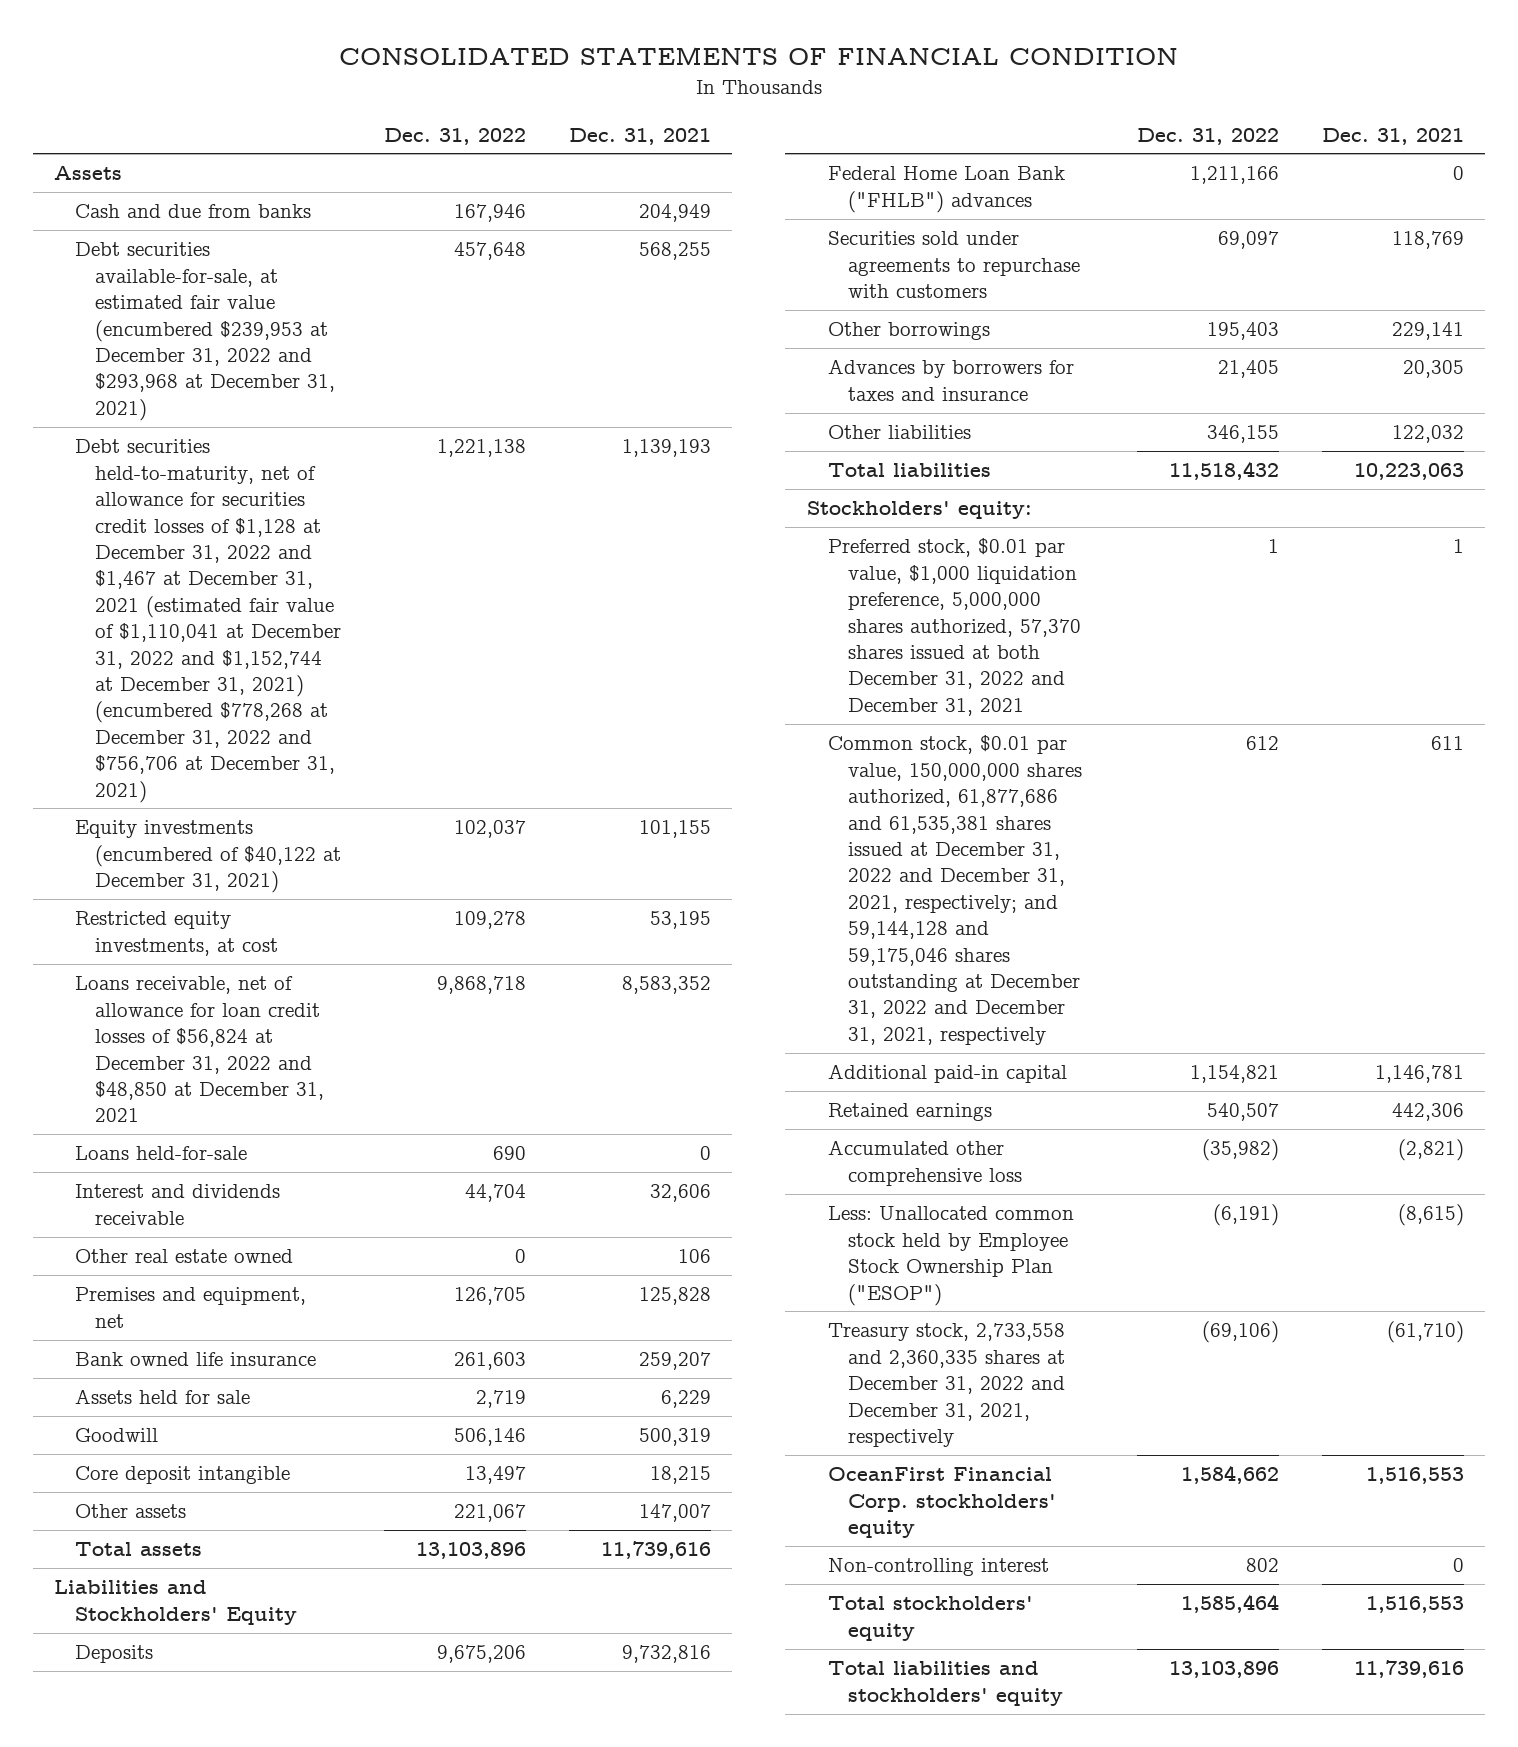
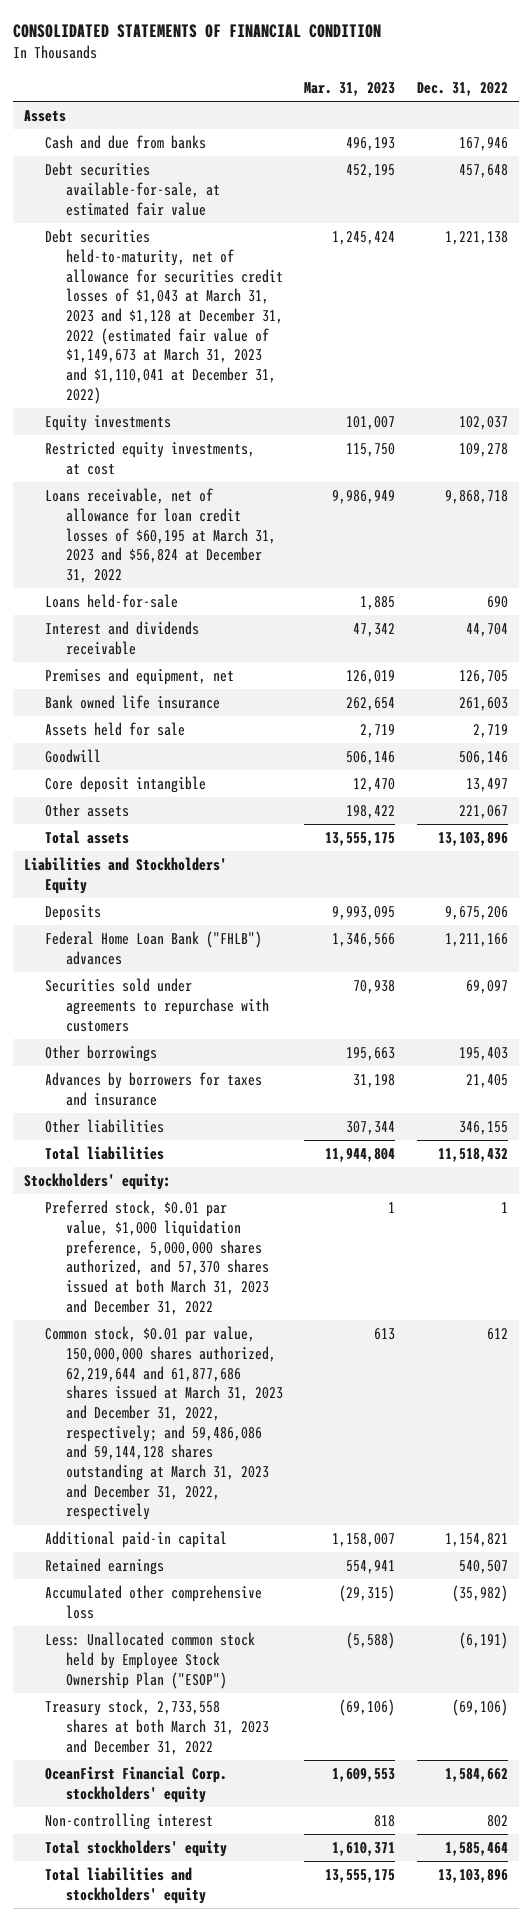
- | Dec. 31, 2022 | Dec. 31, 2021
+ | Mar. 31, 2023 | Dec. 31, 2022
- Debt securities available-for-sale, at estimated fair value (encumbered $239,953 at December 31, 2022 and $293,968 at December 31, 2021) | 457,648 | 568,255
- Debt securities held-to-maturity, net of allowance for securities credit losses of $1,128 at December 31, 2022 and $1,467 at December 31, 2021 (estimated fair value of $1,110,041 at December 31, 2022 and $1,152,744 at December 31, 2021) (encumbered $778,268 at December 31, 2022 and $756,706 at December 31, 2021) | 1,221,138 | 1,139,193
- Equity investments (encumbered of $40,122 at December 31, 2021) | 102,037 | 101,155
+ Debt securities available-for-sale, at estimated fair value | 452,195 | 457,648
+ Debt securities held-to-maturity, net of allowance for securities credit losses of $1,043 at March 31, 2023 and $1,128 at December 31, 2022 (estimated fair value of $1,149,673 at March 31, 2023 and $1,110,041 at December 31, 2022) | 1,245,424 | 1,221,138
+ Equity investments | 101,007 | 102,037
- Loans receivable, net of allowance for loan credit losses of $56,824 at December 31, 2022 and $48,850 at December 31, 2021 | 9,868,718 | 8,583,352
+ Loans receivable, net of allowance for loan credit losses of $60,195 at March 31, 2023 and $56,824 at December 31, 2022 | 9,986,949 | 9,868,718
- Other real estate owned | 0 | 106
- Preferred stock, $0.01 par value, $1,000 liquidation preference, 5,000,000 shares authorized, 57,370 shares issued at both December 31, 2022 and December 31, 2021 | 1 | 1
- Common stock, $0.01 par value, 150,000,000 shares authorized, 61,877,686 and 61,535,381 shares issued at December 31, 2022 and December 31, 2021, respectively; and 59,144,128 and 59,175,046 shares outstanding at December 31, 2022 and December 31, 2021, respectively | 612 | 611
+ Preferred stock, $0.01 par value, $1,000 liquidation preference, 5,000,000 shares authorized, and 57,370 shares issued at both March 31, 2023 and December 31, 2022 | 1 | 1
+ Common stock, $0.01 par value, 150,000,000 shares authorized, 62,219,644 and 61,877,686 shares issued at March 31, 2023 and December 31, 2022, respectively; and 59,486,086 and 59,144,128 shares outstanding at March 31, 2023 and December 31, 2022, respectively | 613 | 612
- Treasury stock, 2,733,558 and 2,360,335 shares at December 31, 2022 and December 31, 2021, respectively | (69,106) | (61,710)
+ Treasury stock, 2,733,558 shares at both March 31, 2023 and December 31, 2022 | (69,106) | (69,106)

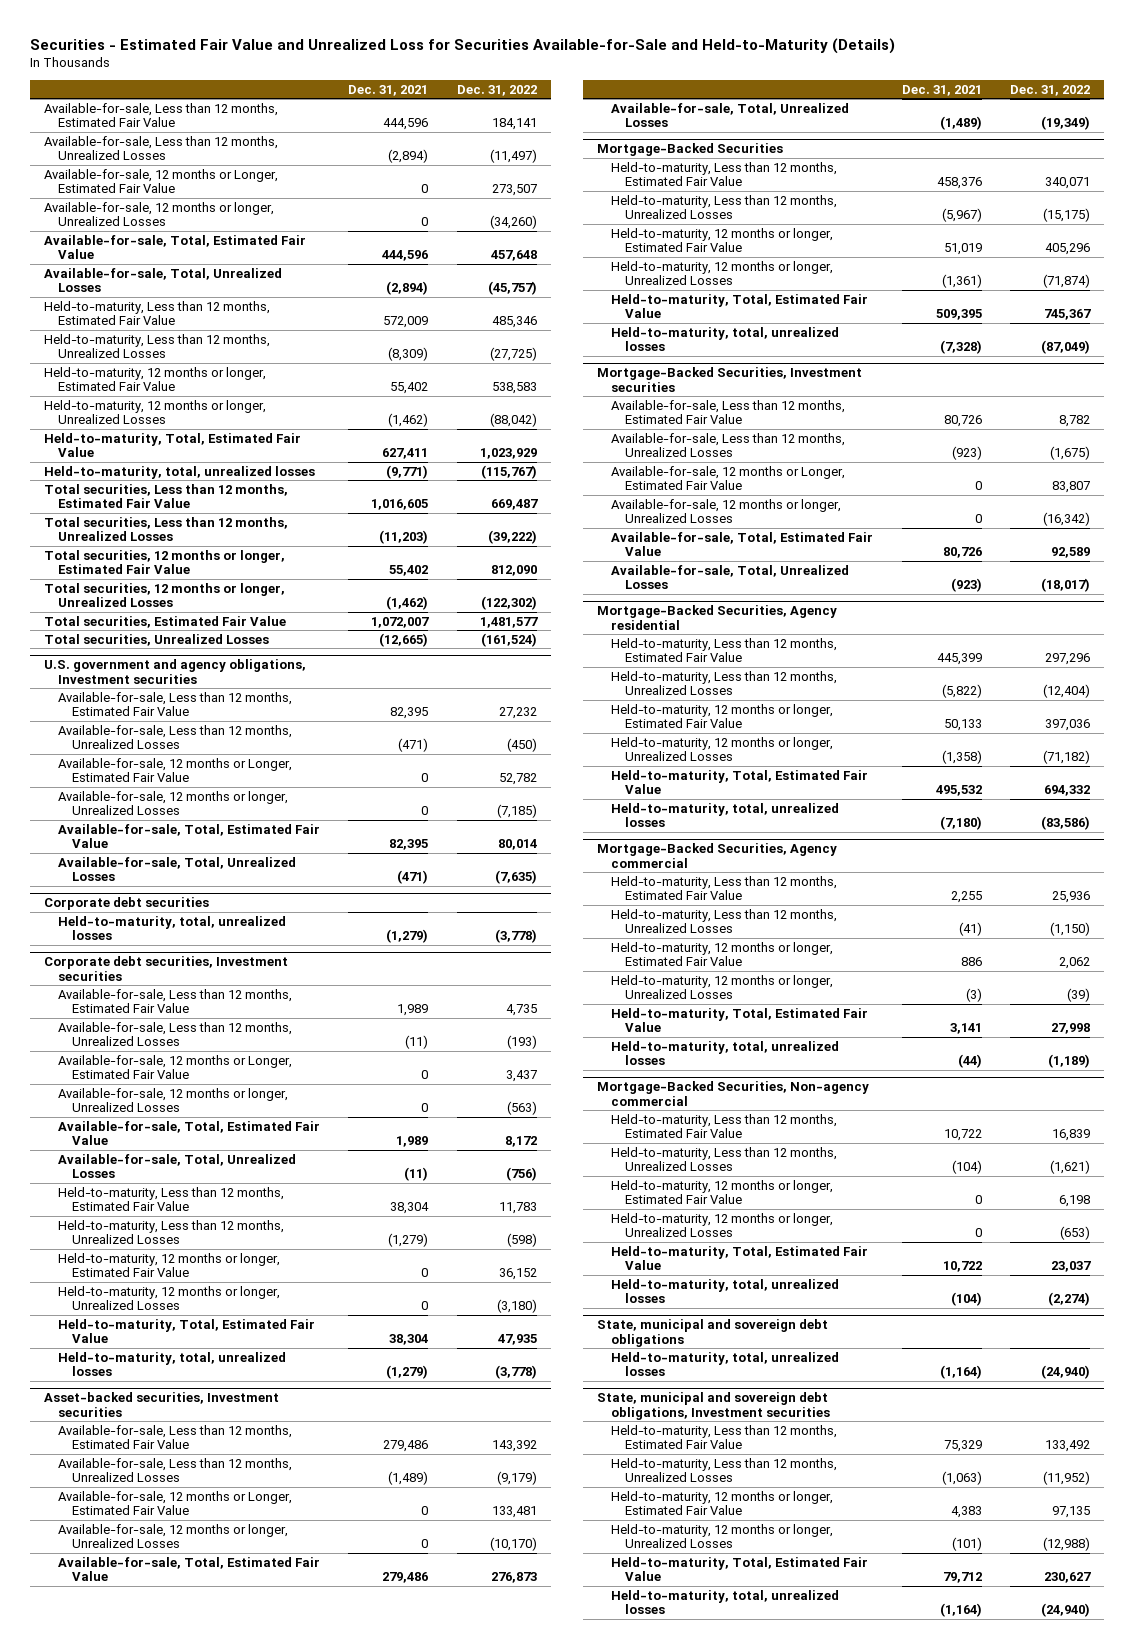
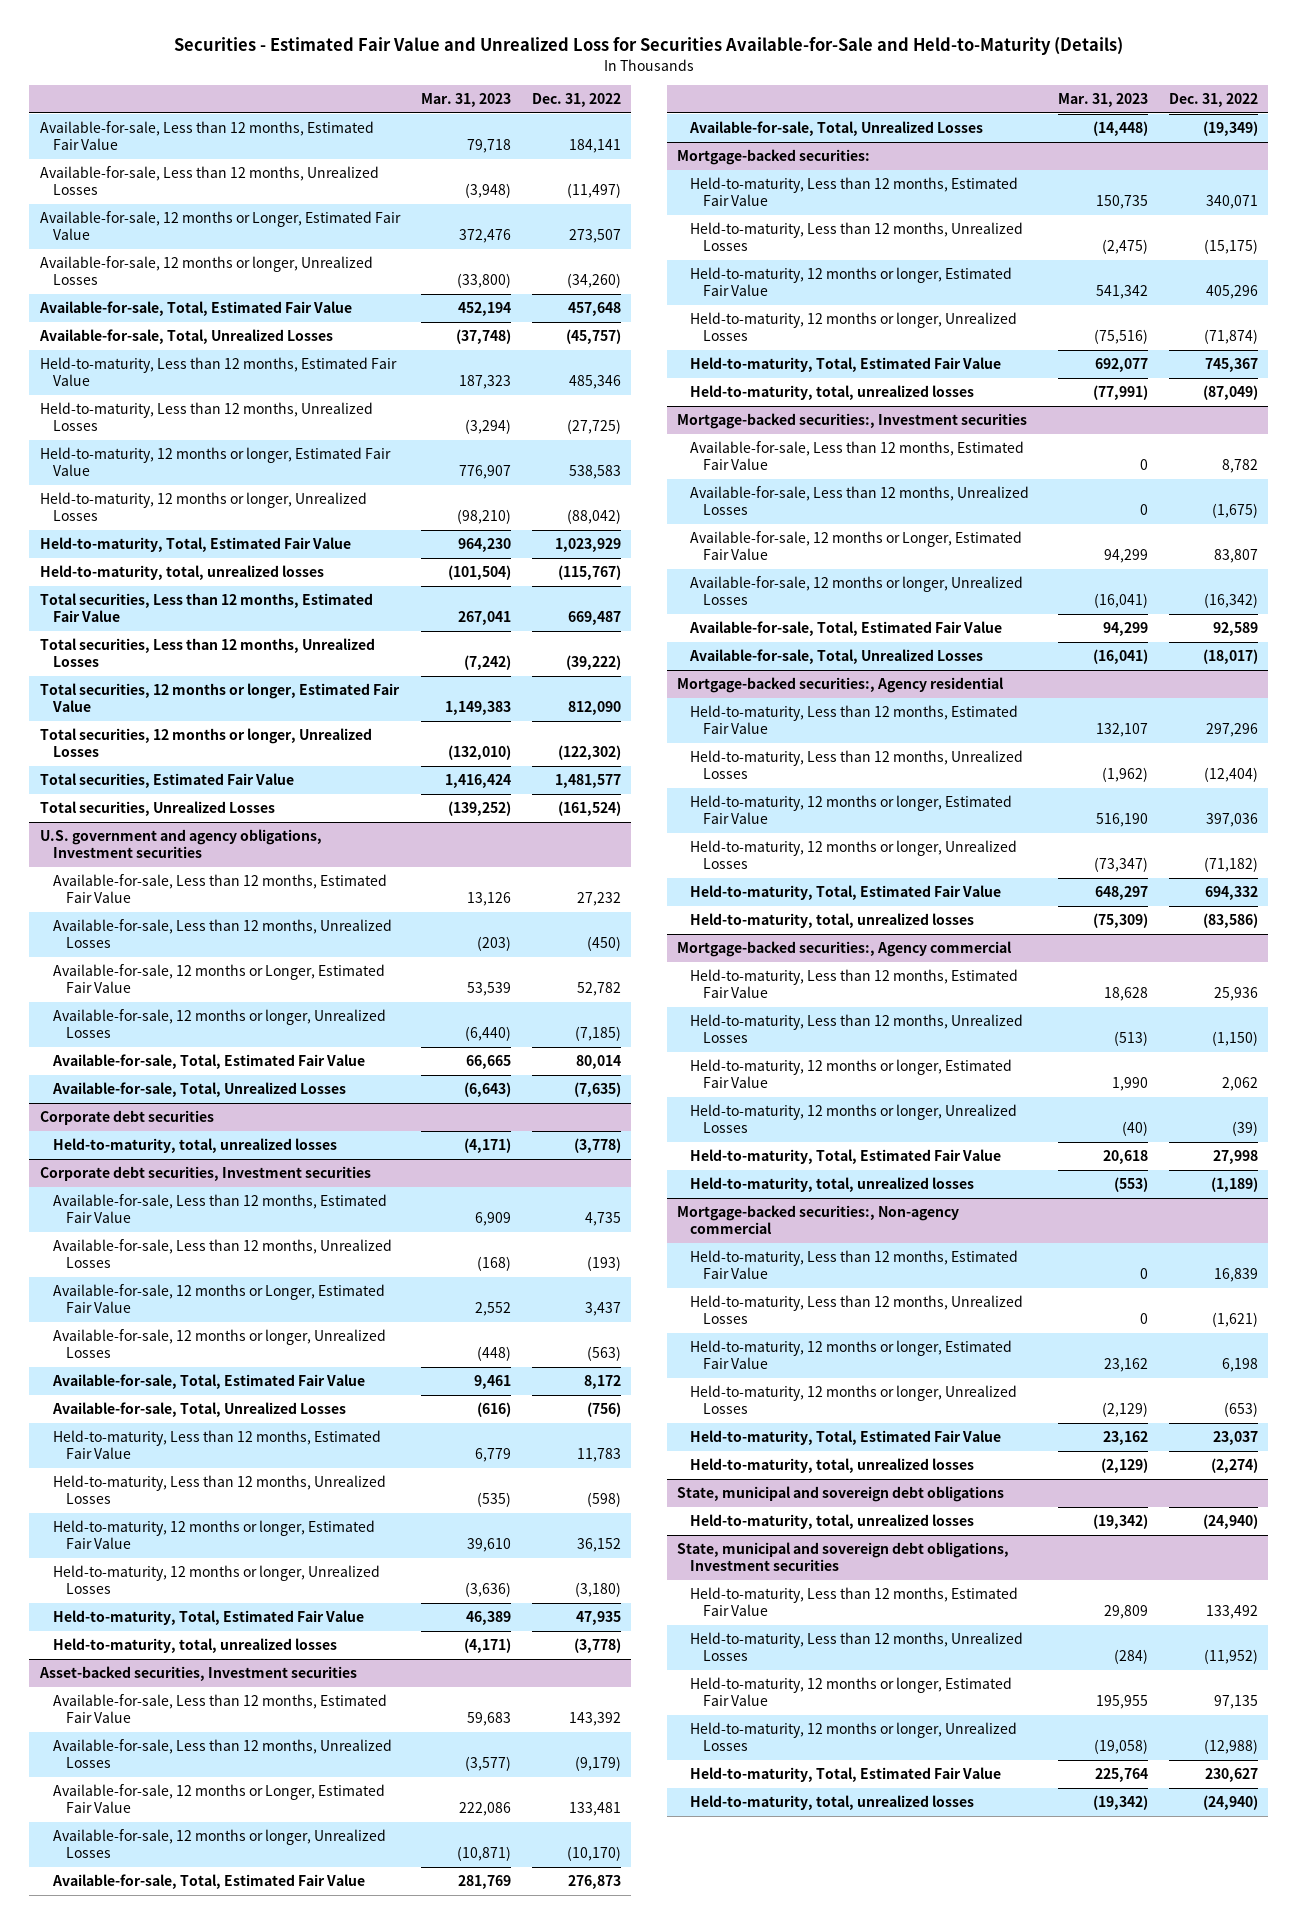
- | Dec. 31, 2021 | Dec. 31, 2022
+ | Mar. 31, 2023 | Dec. 31, 2022
- Mortgage-Backed Securities
+ Mortgage-backed securities:
- Mortgage-Backed Securities, Investment securities
+ Mortgage-backed securities:, Investment securities
- Mortgage-Backed Securities, Agency residential
+ Mortgage-backed securities:, Agency residential
- Mortgage-Backed Securities, Agency commercial
+ Mortgage-backed securities:, Agency commercial
- Mortgage-Backed Securities, Non-agency commercial
+ Mortgage-backed securities:, Non-agency commercial

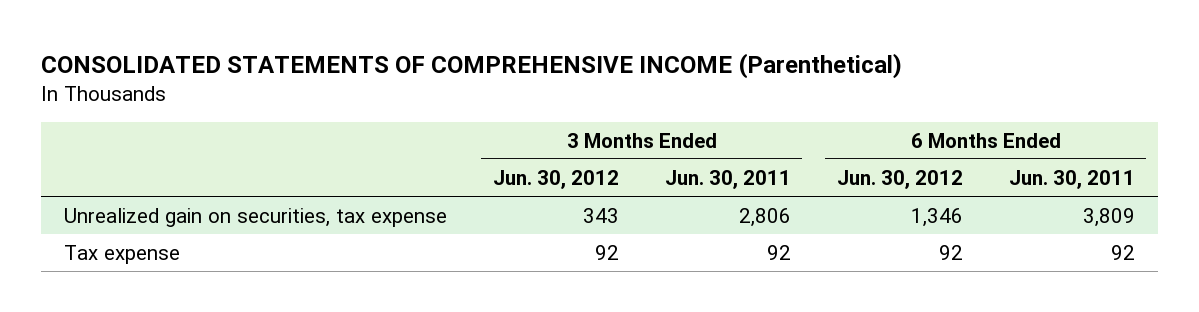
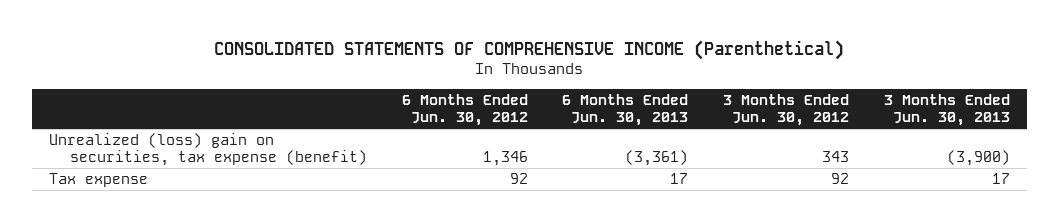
- | 3 Months Ended Jun. 30, 2012 | 3 Months Ended Jun. 30, 2011 | 6 Months Ended Jun. 30, 2012 | 6 Months Ended Jun. 30, 2011
+ | 6 Months Ended Jun. 30, 2012 | 6 Months Ended Jun. 30, 2013 | 3 Months Ended Jun. 30, 2012 | 3 Months Ended Jun. 30, 2013
- Unrealized gain on securities, tax expense | 343 | 2,806 | 1,346 | 3,809
+ Unrealized (loss) gain on securities, tax expense (benefit) | 1,346 | (3,361) | 343 | (3,900)

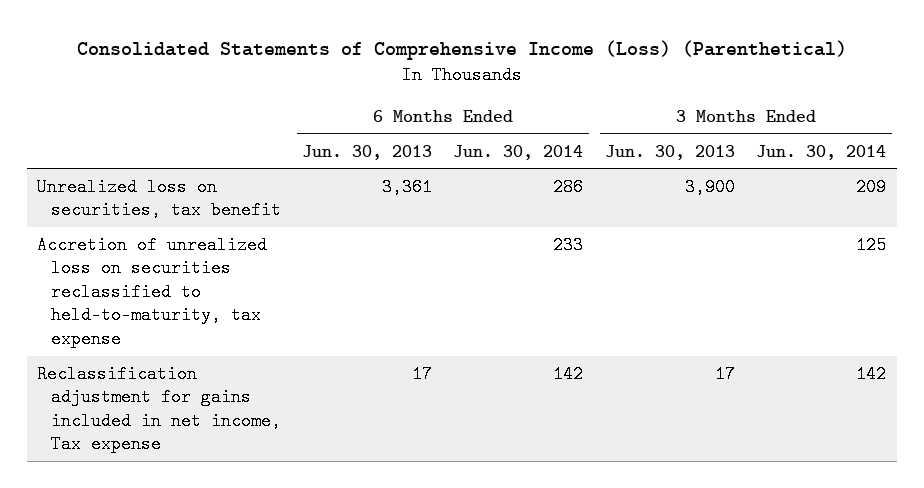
- CONSOLIDATED STATEMENTS OF COMPREHENSIVE INCOME (Parenthetical)
+ Consolidated Statements of Comprehensive Income (Loss) (Parenthetical)
- | 6 Months Ended Jun. 30, 2012 | 6 Months Ended Jun. 30, 2013 | 3 Months Ended Jun. 30, 2012 | 3 Months Ended Jun. 30, 2013
+ | 6 Months Ended Jun. 30, 2013 | 6 Months Ended Jun. 30, 2014 | 3 Months Ended Jun. 30, 2013 | 3 Months Ended Jun. 30, 2014
- Unrealized (loss) gain on securities, tax expense (benefit) | 1,346 | (3,361) | 343 | (3,900)
- Tax expense | 92 | 17 | 92 | 17
+ Unrealized loss on securities, tax benefit | 3,361 | 286 | 3,900 | 209
+ Accretion of unrealized loss on securities reclassified to held-to-maturity, tax expense | | 233 | | 125
+ Reclassification adjustment for gains included in net income, Tax expense | 17 | 142 | 17 | 142

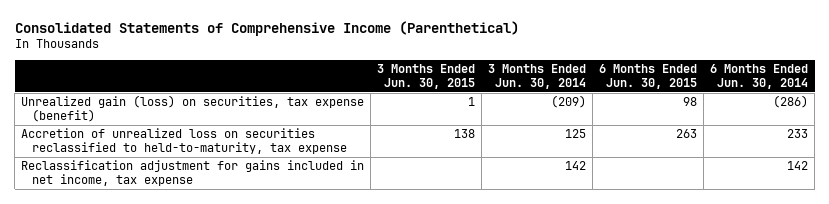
- Consolidated Statements of Comprehensive Income (Loss) (Parenthetical)
+ Consolidated Statements of Comprehensive Income (Parenthetical)
- | 6 Months Ended Jun. 30, 2013 | 6 Months Ended Jun. 30, 2014 | 3 Months Ended Jun. 30, 2013 | 3 Months Ended Jun. 30, 2014
+ | 3 Months Ended Jun. 30, 2015 | 3 Months Ended Jun. 30, 2014 | 6 Months Ended Jun. 30, 2015 | 6 Months Ended Jun. 30, 2014
- Unrealized loss on securities, tax benefit | 3,361 | 286 | 3,900 | 209
+ Unrealized gain (loss) on securities, tax expense (benefit) | 1 | (209) | 98 | (286)
- Reclassification adjustment for gains included in net income, Tax expense | 17 | 142 | 17 | 142
+ Reclassification adjustment for gains included in net income, tax expense | | 142 | | 142

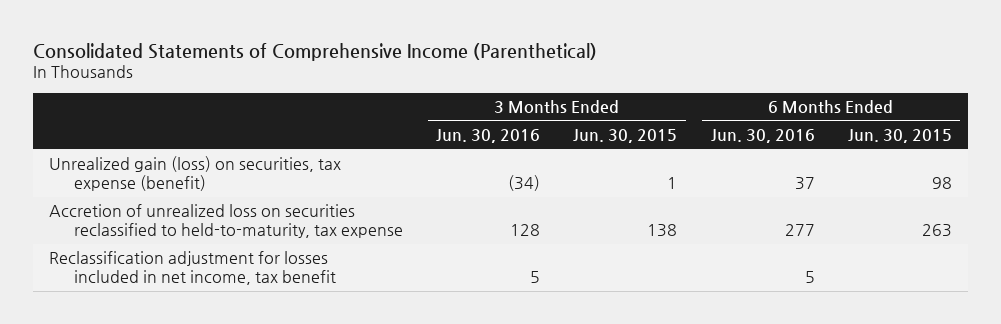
- | 3 Months Ended Jun. 30, 2015 | 3 Months Ended Jun. 30, 2014 | 6 Months Ended Jun. 30, 2015 | 6 Months Ended Jun. 30, 2014
+ | 3 Months Ended Jun. 30, 2016 | 3 Months Ended Jun. 30, 2015 | 6 Months Ended Jun. 30, 2016 | 6 Months Ended Jun. 30, 2015
- Reclassification adjustment for gains included in net income, tax expense | | 142 | | 142
+ Reclassification adjustment for losses included in net income, tax benefit | 5 | | 5 |

